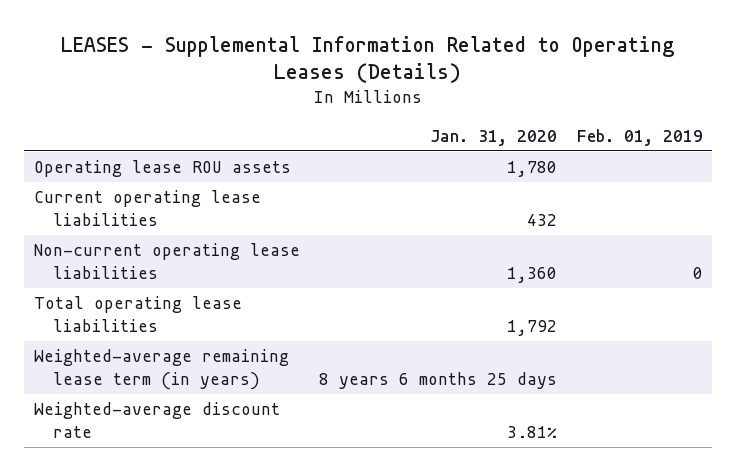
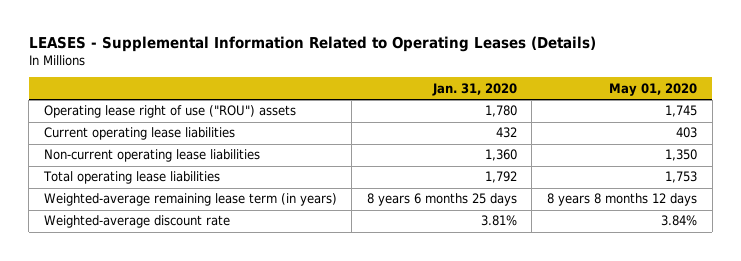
- | Jan. 31, 2020 | Feb. 01, 2019
+ | Jan. 31, 2020 | May 01, 2020
- Operating lease ROU assets | 1,780 |
+ Operating lease right of use ("ROU") assets | 1,780 | 1,745

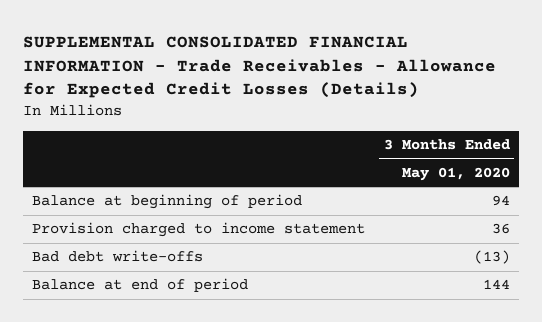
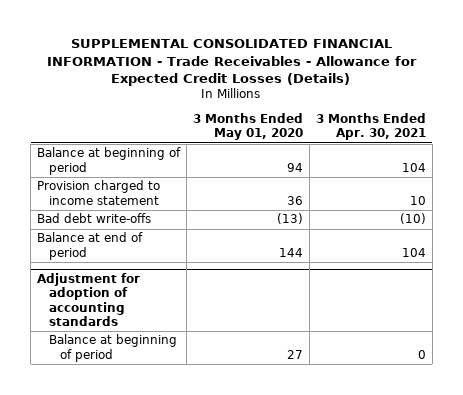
- | 3 Months Ended May 01, 2020
+ | 3 Months Ended May 01, 2020 | 3 Months Ended Apr. 30, 2021
+ Adjustment for adoption of accounting standards
+ Balance at beginning of period | 27 | 0

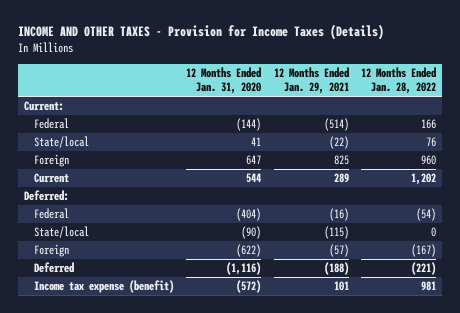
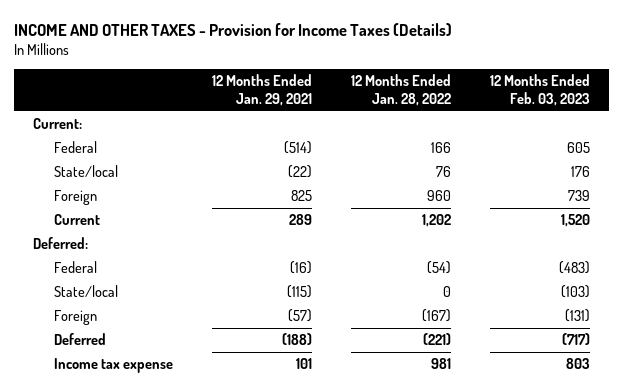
- | 12 Months Ended Jan. 31, 2020 | 12 Months Ended Jan. 29, 2021 | 12 Months Ended Jan. 28, 2022
+ | 12 Months Ended Jan. 29, 2021 | 12 Months Ended Jan. 28, 2022 | 12 Months Ended Feb. 03, 2023
- Income tax expense (benefit) | (572) | 101 | 981
+ Income tax expense | 101 | 981 | 803

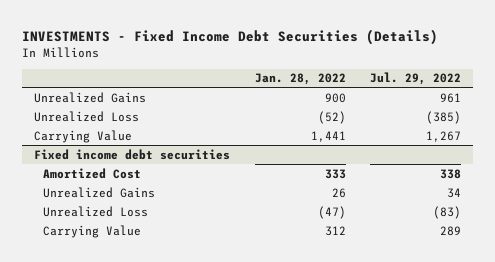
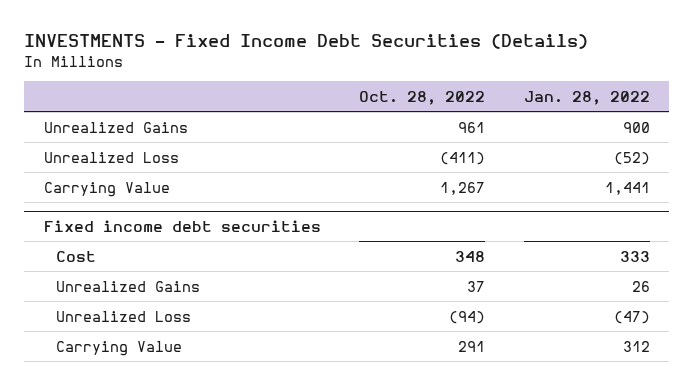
- | Jan. 28, 2022 | Jul. 29, 2022
+ | Oct. 28, 2022 | Jan. 28, 2022
@ Fixed income debt securities
- Amortized Cost | 333 | 338
+ Cost | 348 | 333

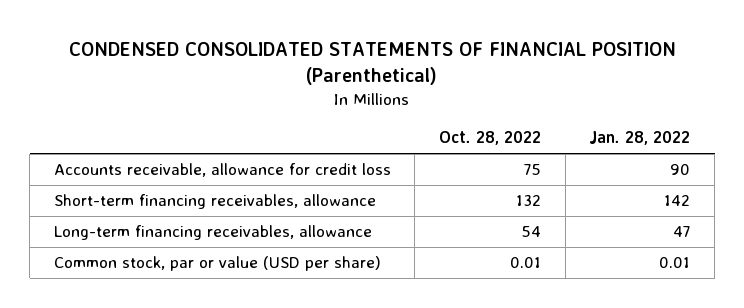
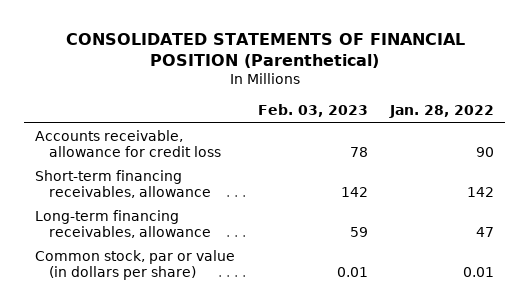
- CONDENSED CONSOLIDATED STATEMENTS OF FINANCIAL POSITION (Parenthetical)
+ CONSOLIDATED STATEMENTS OF FINANCIAL POSITION (Parenthetical)
- | Oct. 28, 2022 | Jan. 28, 2022
+ | Feb. 03, 2023 | Jan. 28, 2022
- Common stock, par or value (USD per share) | 0.01 | 0.01
+ Common stock, par or value (in dollars per share) | 0.01 | 0.01

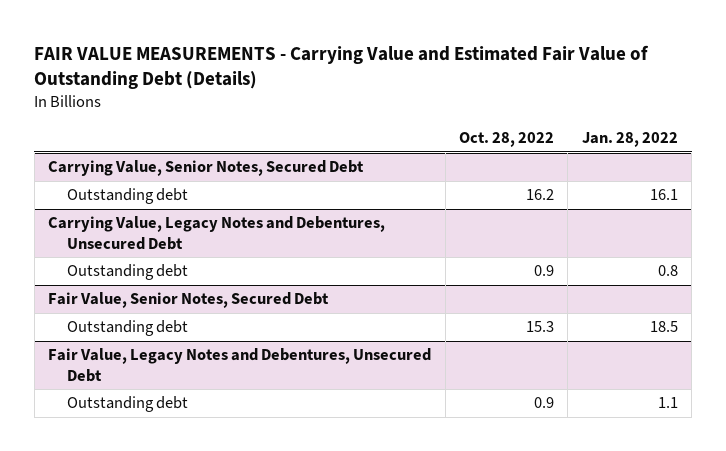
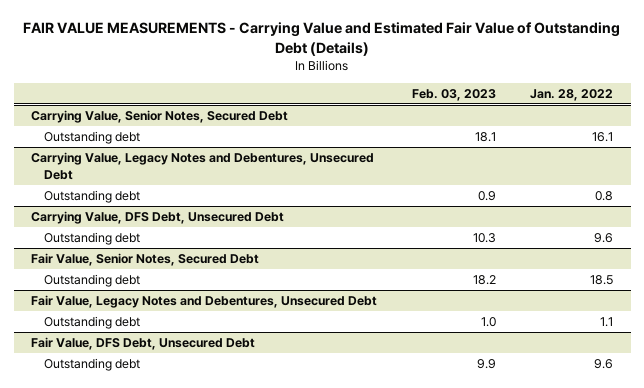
- | Oct. 28, 2022 | Jan. 28, 2022
+ | Feb. 03, 2023 | Jan. 28, 2022
+ Carrying Value, DFS Debt, Unsecured Debt
+ Outstanding debt | 10.3 | 9.6
+ Fair Value, DFS Debt, Unsecured Debt
+ Outstanding debt | 9.9 | 9.6

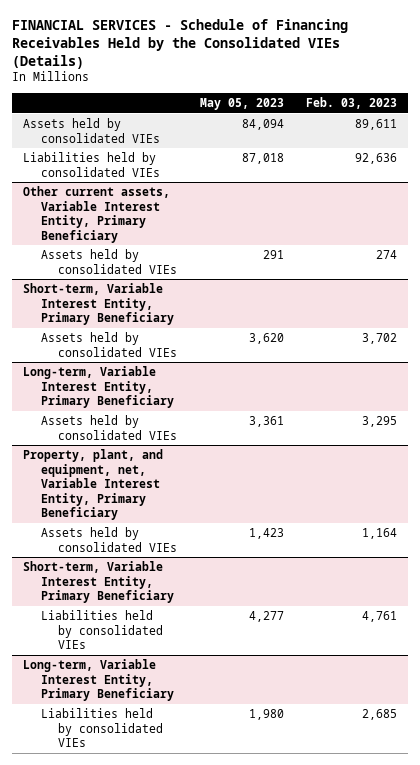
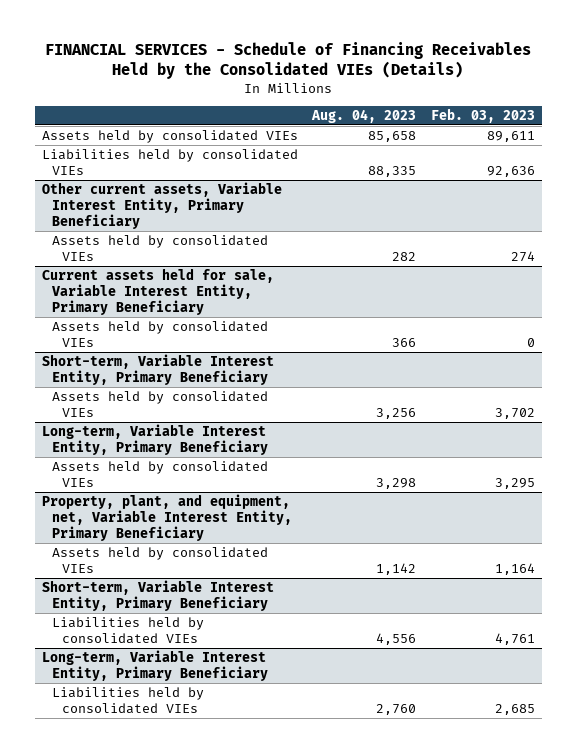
- | May 05, 2023 | Feb. 03, 2023
+ | Aug. 04, 2023 | Feb. 03, 2023
+ Current assets held for sale, Variable Interest Entity, Primary Beneficiary
+ Assets held by consolidated VIEs | 366 | 0

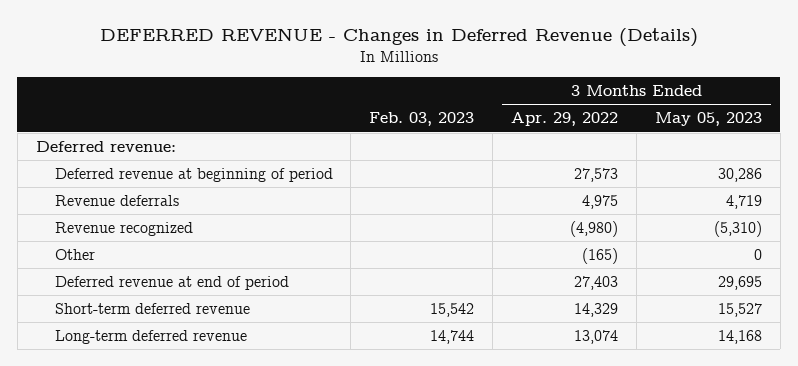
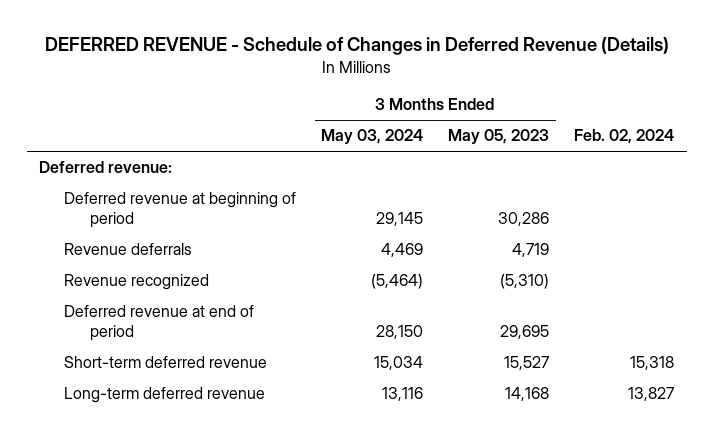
- DEFERRED REVENUE - Changes in Deferred Revenue (Details)
+ DEFERRED REVENUE - Schedule of Changes in Deferred Revenue (Details)
- | Feb. 03, 2023 | 3 Months Ended Apr. 29, 2022 | 3 Months Ended May 05, 2023
+ | 3 Months Ended May 03, 2024 | 3 Months Ended May 05, 2023 | Feb. 02, 2024
- Other | | (165) | 0

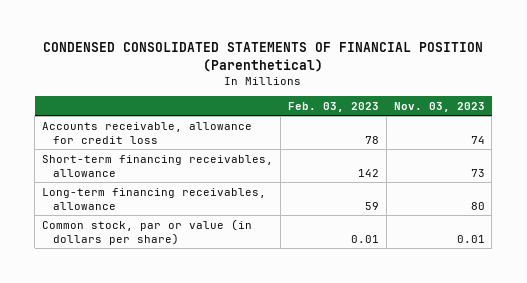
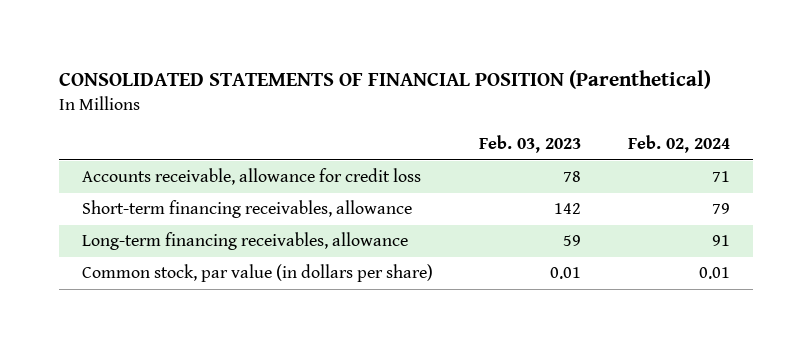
- CONDENSED CONSOLIDATED STATEMENTS OF FINANCIAL POSITION (Parenthetical)
+ CONSOLIDATED STATEMENTS OF FINANCIAL POSITION (Parenthetical)
- | Feb. 03, 2023 | Nov. 03, 2023
+ | Feb. 03, 2023 | Feb. 02, 2024
- Common stock, par or value (in dollars per share) | 0.01 | 0.01
+ Common stock, par value (in dollars per share) | 0.01 | 0.01

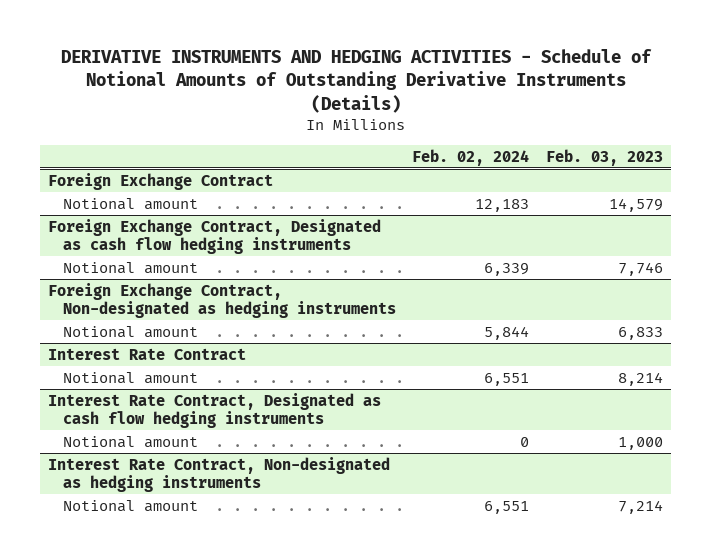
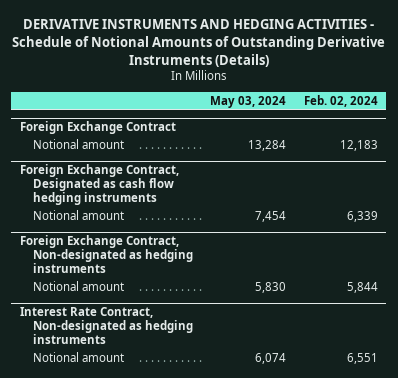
- | Feb. 02, 2024 | Feb. 03, 2023
+ | May 03, 2024 | Feb. 02, 2024
- Interest Rate Contract
- Notional amount | 6,551 | 8,214
- Interest Rate Contract, Designated as cash flow hedging instruments
- Notional amount | 0 | 1,000

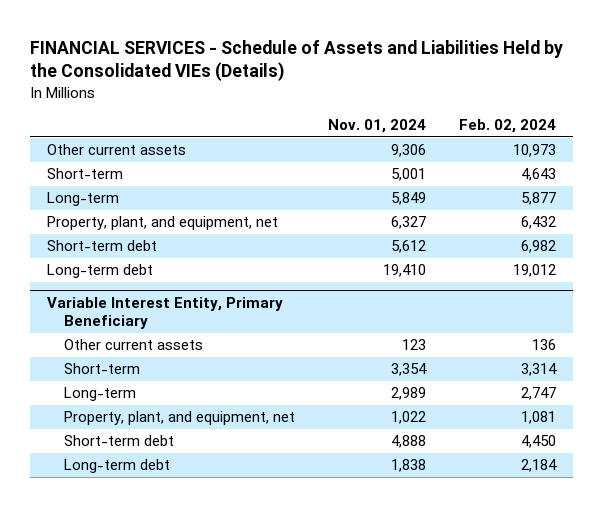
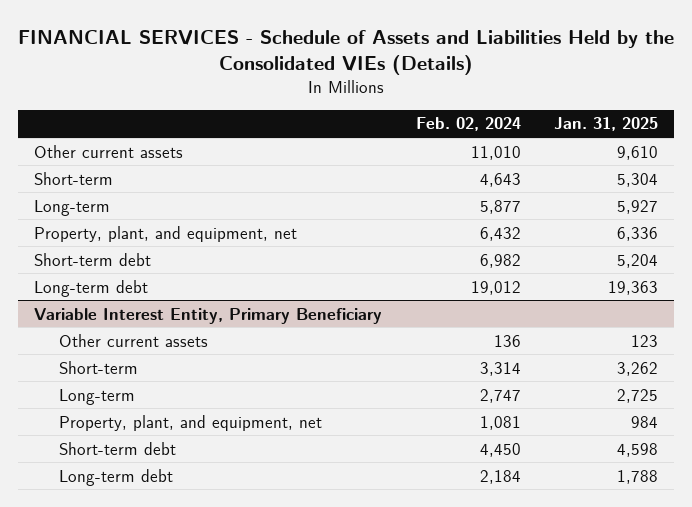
- | Nov. 01, 2024 | Feb. 02, 2024
+ | Feb. 02, 2024 | Jan. 31, 2025
- Other current assets | 9,306 | 10,973
+ Other current assets | 11,010 | 9,610

